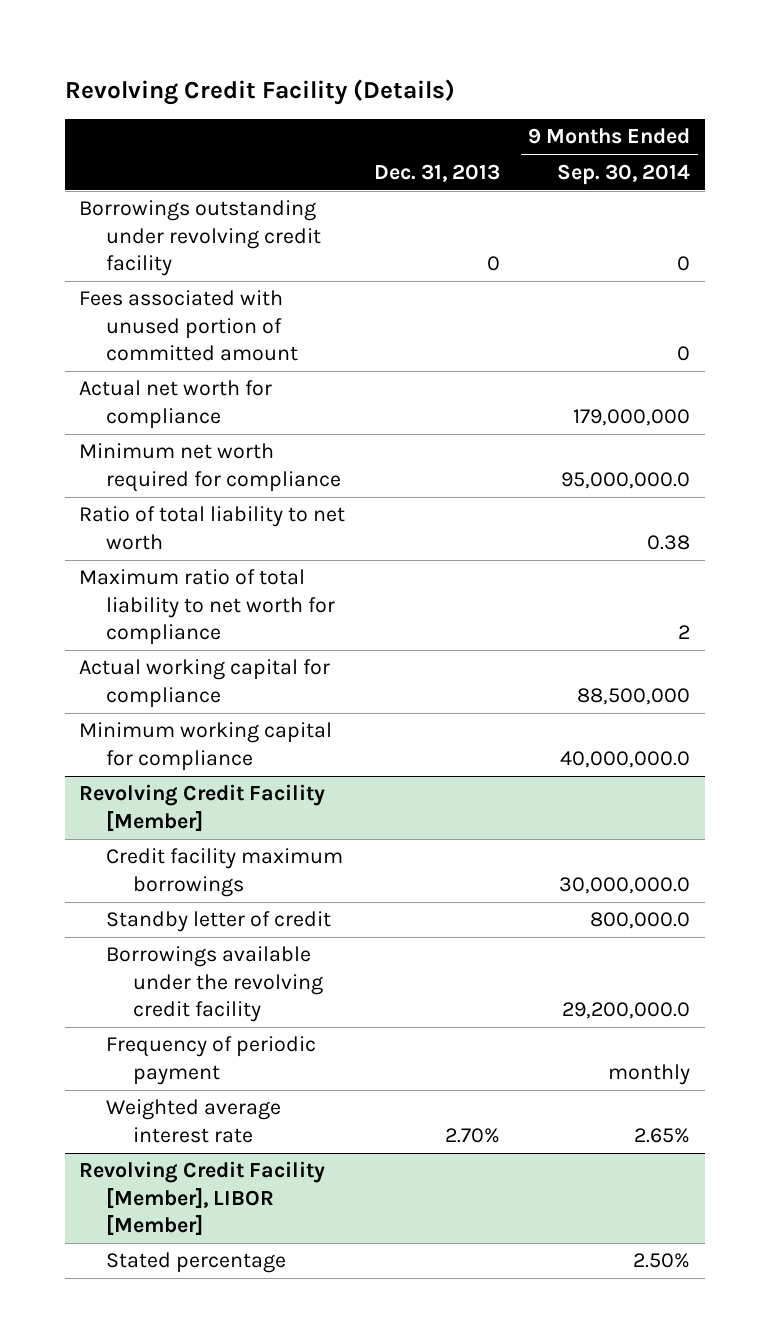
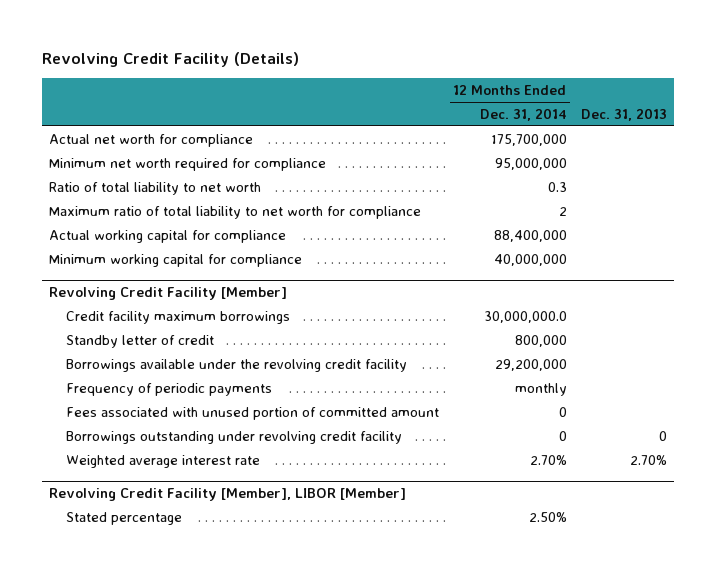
- | Dec. 31, 2013 | 9 Months Ended Sep. 30, 2014
+ | 12 Months Ended Dec. 31, 2014 | Dec. 31, 2013
- Borrowings outstanding under revolving credit facility | 0 | 0
- Fees associated with unused portion of committed amount | | 0
@ Revolving Credit Facility [Member]
- Frequency of periodic payment | | monthly
+ Frequency of periodic payments | monthly |
+ Fees associated with unused portion of committed amount | 0 |
+ Borrowings outstanding under revolving credit facility | 0 | 0

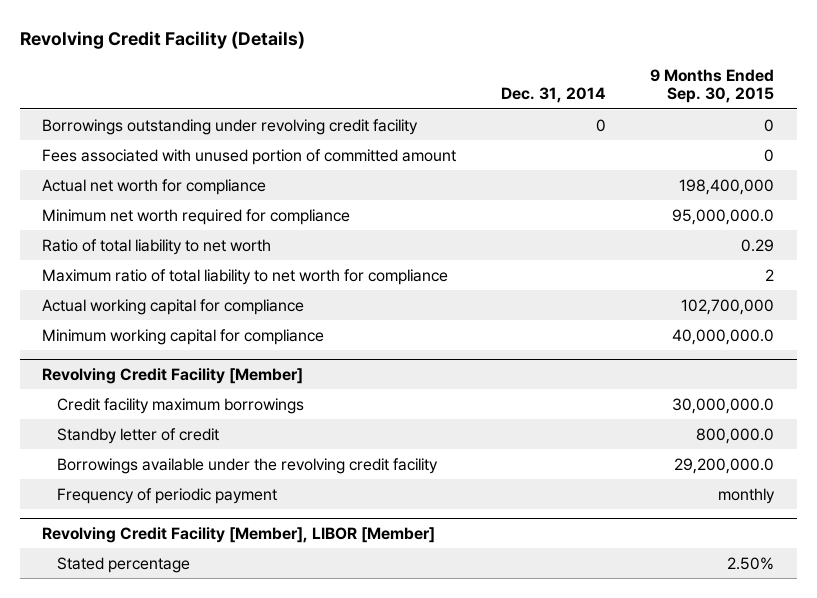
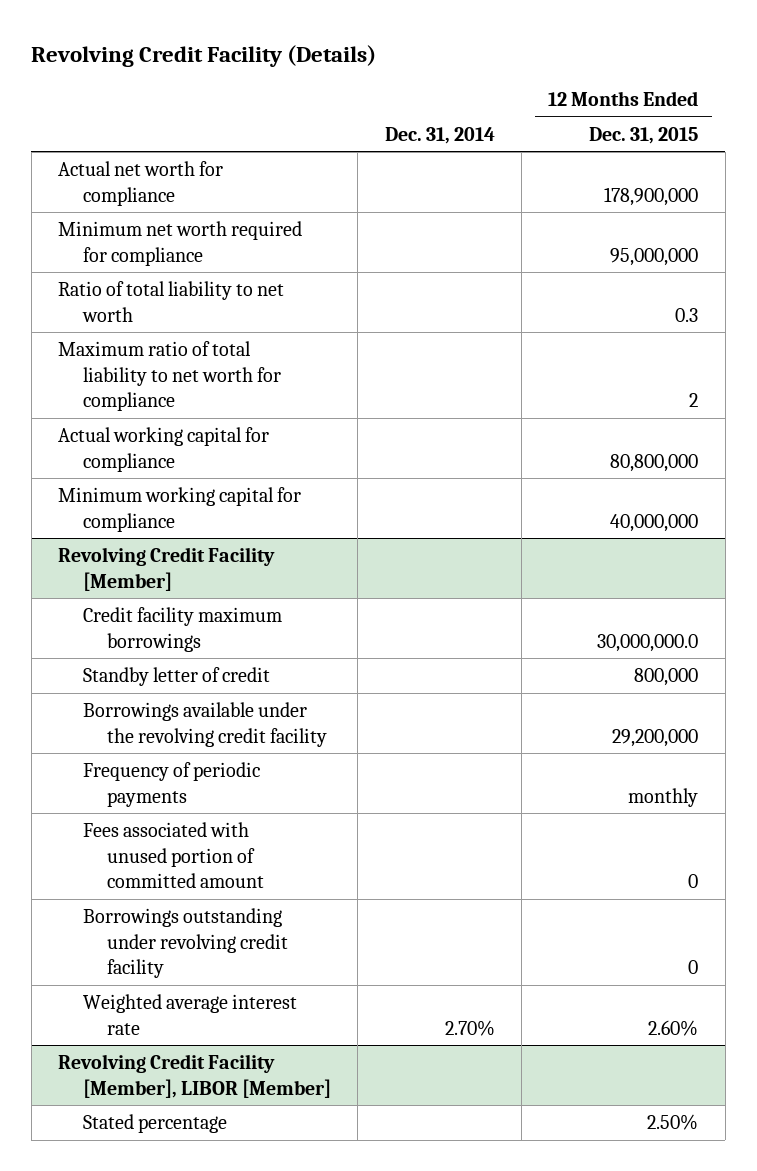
- | Dec. 31, 2014 | 9 Months Ended Sep. 30, 2015
+ | Dec. 31, 2014 | 12 Months Ended Dec. 31, 2015
- Borrowings outstanding under revolving credit facility | 0 | 0
- Fees associated with unused portion of committed amount | | 0
@ Revolving Credit Facility [Member]
- Frequency of periodic payment | | monthly
+ Frequency of periodic payments | | monthly
+ Fees associated with unused portion of committed amount | | 0
+ Borrowings outstanding under revolving credit facility | | 0
+ Weighted average interest rate | 2.70% | 2.60%

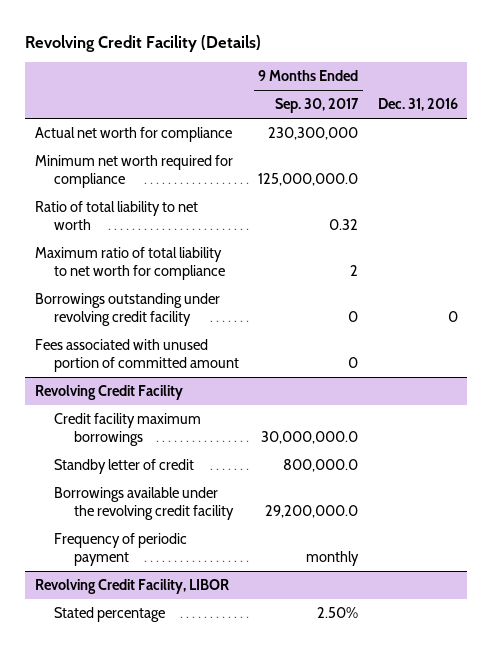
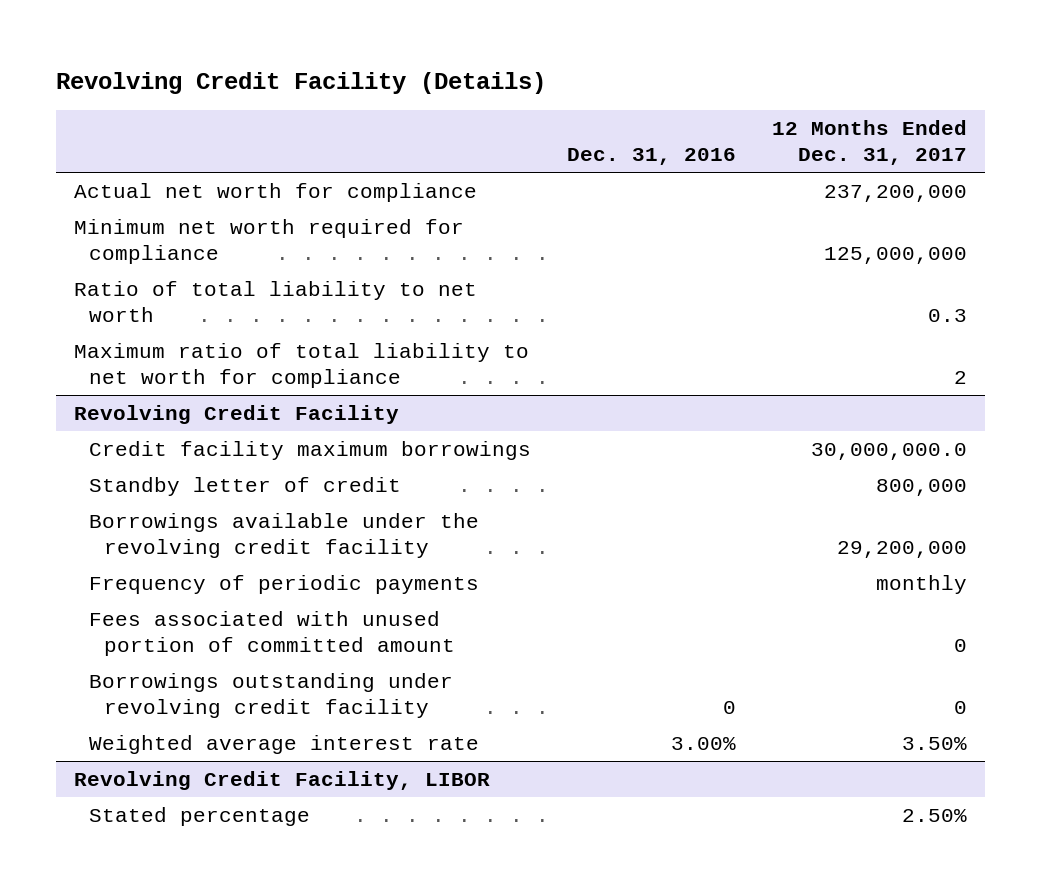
- | 9 Months Ended Sep. 30, 2017 | Dec. 31, 2016
+ | Dec. 31, 2016 | 12 Months Ended Dec. 31, 2017
- Borrowings outstanding under revolving credit facility | 0 | 0
- Fees associated with unused portion of committed amount | 0 |
@ Revolving Credit Facility
- Frequency of periodic payment | monthly |
+ Frequency of periodic payments | | monthly
+ Fees associated with unused portion of committed amount | | 0
+ Borrowings outstanding under revolving credit facility | 0 | 0
+ Weighted average interest rate | 3.00% | 3.50%

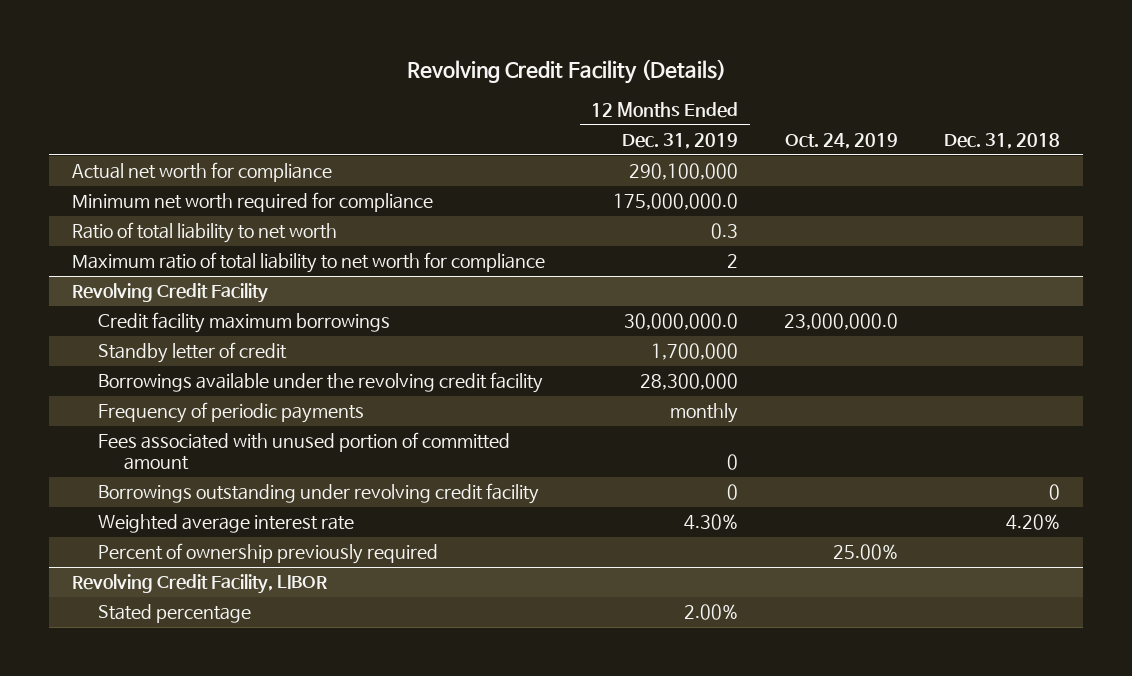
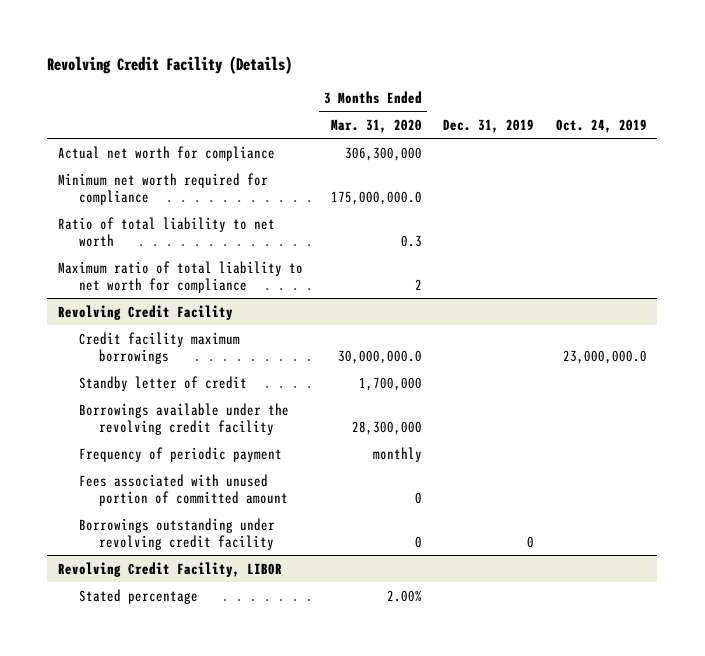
- | 12 Months Ended Dec. 31, 2019 | Oct. 24, 2019 | Dec. 31, 2018
+ | 3 Months Ended Mar. 31, 2020 | Dec. 31, 2019 | Oct. 24, 2019
@ Revolving Credit Facility
- Frequency of periodic payments | monthly | |
+ Frequency of periodic payment | monthly | |
- Weighted average interest rate | 4.30% | | 4.20%
- Percent of ownership previously required | | 25.00% |

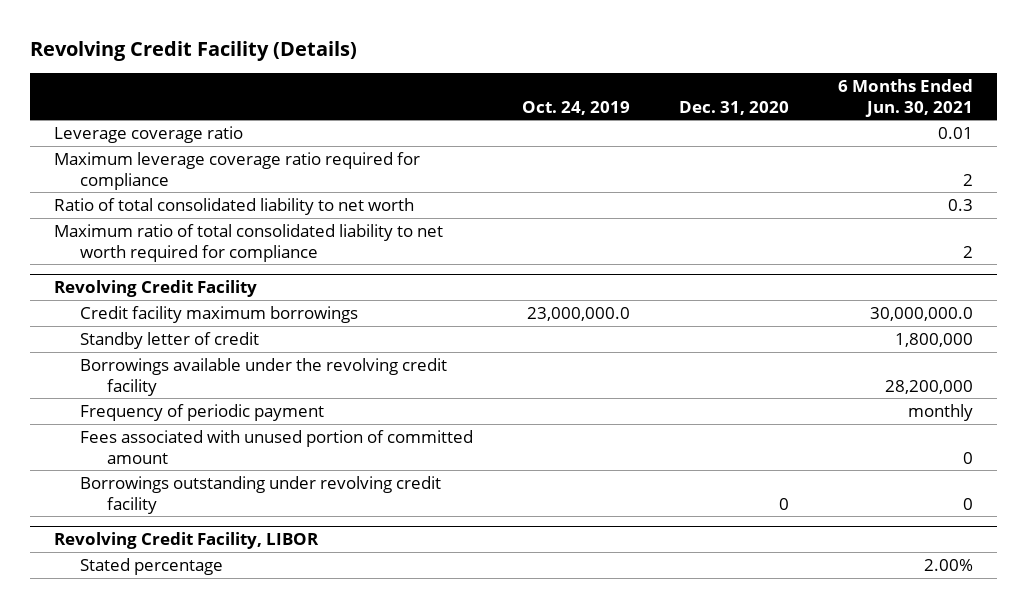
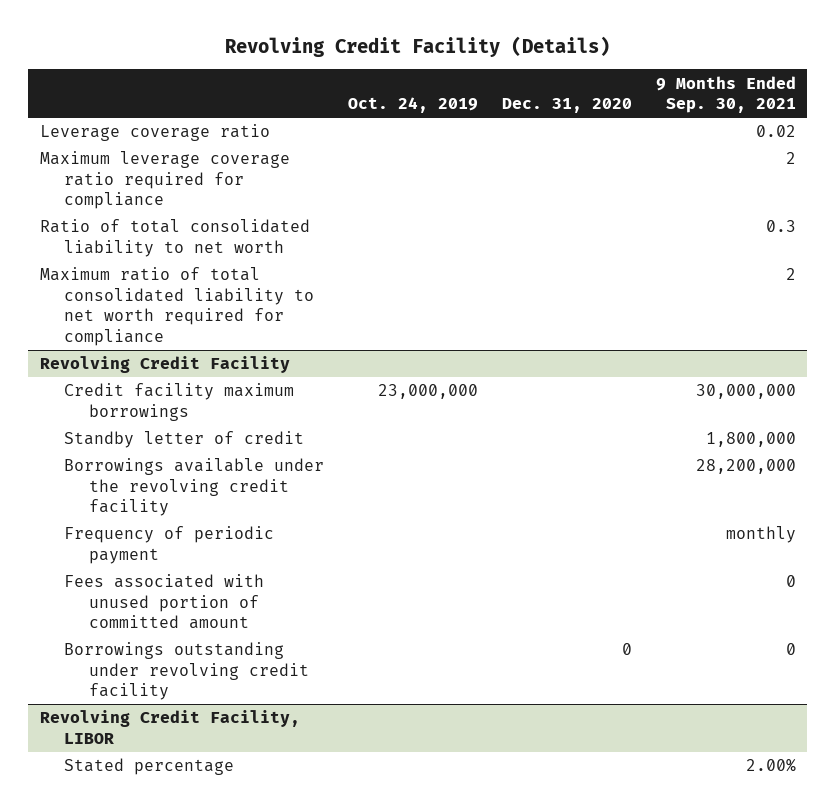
- | Oct. 24, 2019 | Dec. 31, 2020 | 6 Months Ended Jun. 30, 2021
+ | Oct. 24, 2019 | Dec. 31, 2020 | 9 Months Ended Sep. 30, 2021
@ Revolving Credit Facility
- Credit facility maximum borrowings | 23,000,000.0 | | 30,000,000.0
+ Credit facility maximum borrowings | 23,000,000 | | 30,000,000

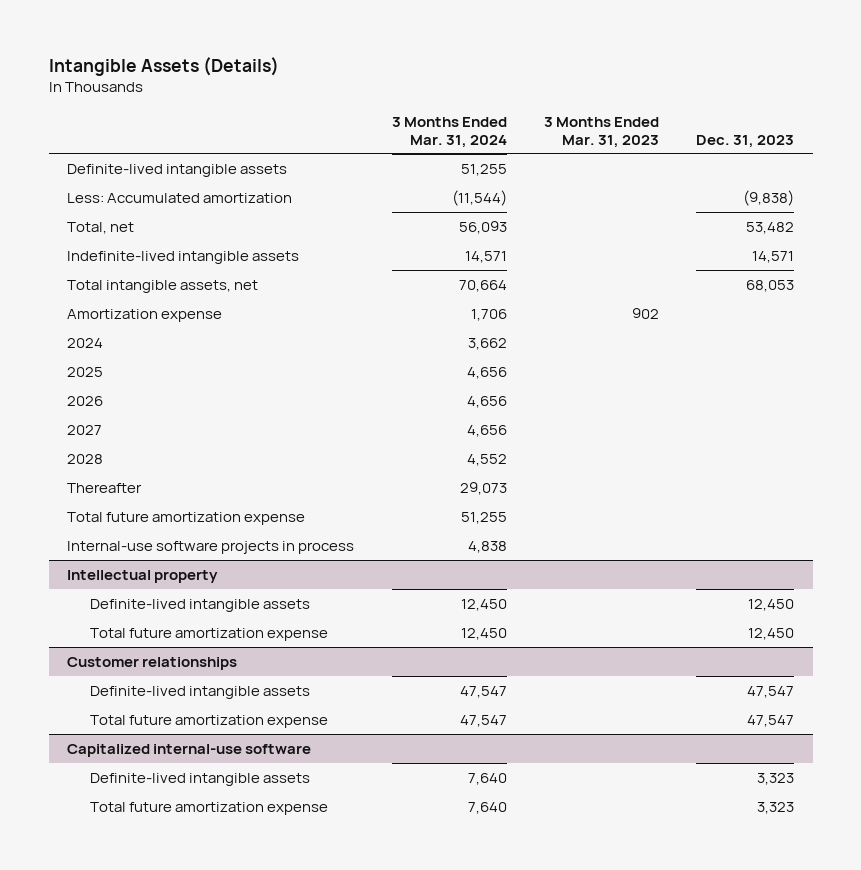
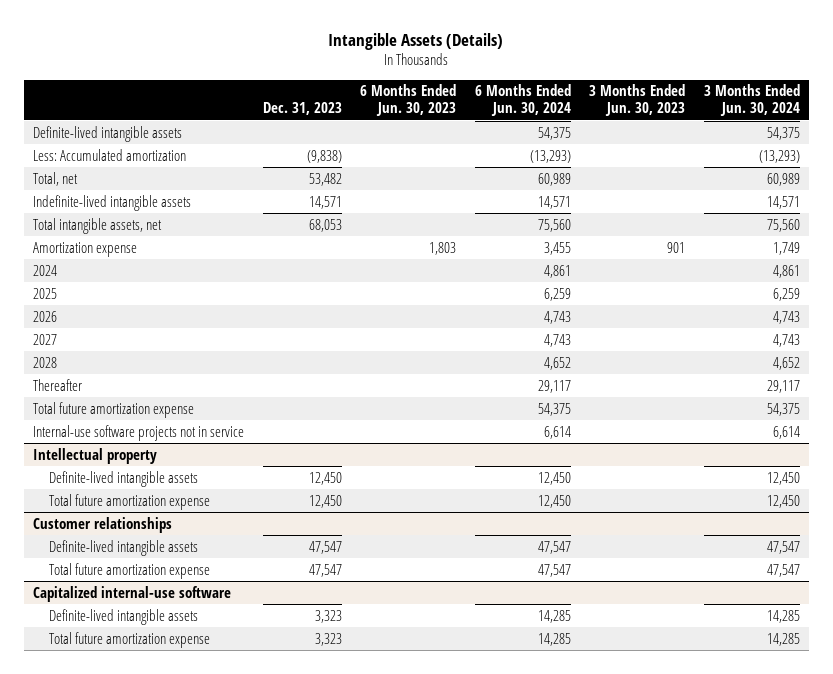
- | 3 Months Ended Mar. 31, 2024 | 3 Months Ended Mar. 31, 2023 | Dec. 31, 2023
+ | Dec. 31, 2023 | 6 Months Ended Jun. 30, 2023 | 6 Months Ended Jun. 30, 2024 | 3 Months Ended Jun. 30, 2023 | 3 Months Ended Jun. 30, 2024
- Internal-use software projects in process | 4,838 | |
+ Internal-use software projects not in service | | | 6,614 | | 6,614

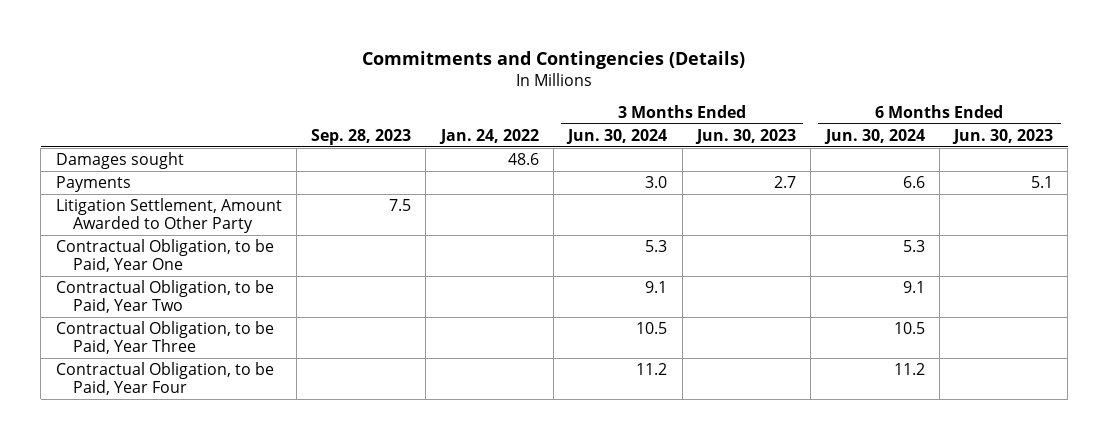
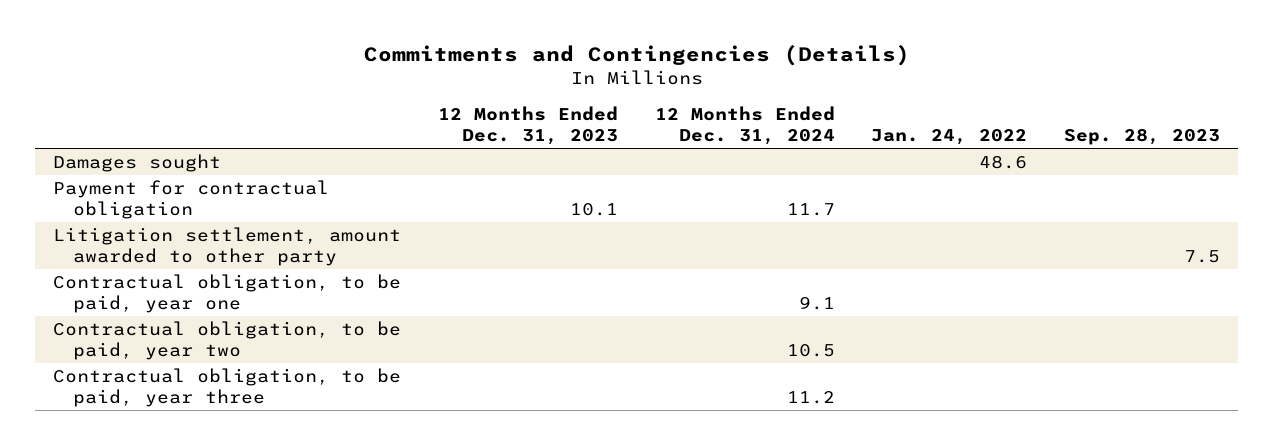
- | Sep. 28, 2023 | Jan. 24, 2022 | 3 Months Ended Jun. 30, 2024 | 3 Months Ended Jun. 30, 2023 | 6 Months Ended Jun. 30, 2024 | 6 Months Ended Jun. 30, 2023
+ | 12 Months Ended Dec. 31, 2023 | 12 Months Ended Dec. 31, 2024 | Jan. 24, 2022 | Sep. 28, 2023
- Payments | | | 3.0 | 2.7 | 6.6 | 5.1
- Litigation Settlement, Amount Awarded to Other Party | 7.5 | | | | |
- Contractual Obligation, to be Paid, Year One | | | 5.3 | | 5.3 |
- Contractual Obligation, to be Paid, Year Two | | | 9.1 | | 9.1 |
- Contractual Obligation, to be Paid, Year Three | | | 10.5 | | 10.5 |
- Contractual Obligation, to be Paid, Year Four | | | 11.2 | | 11.2 |
+ Payment for contractual obligation | 10.1 | 11.7 | |
+ Litigation settlement, amount awarded to other party | | | | 7.5
+ Contractual obligation, to be paid, year one | | 9.1 | |
+ Contractual obligation, to be paid, year two | | 10.5 | |
+ Contractual obligation, to be paid, year three | | 11.2 | |

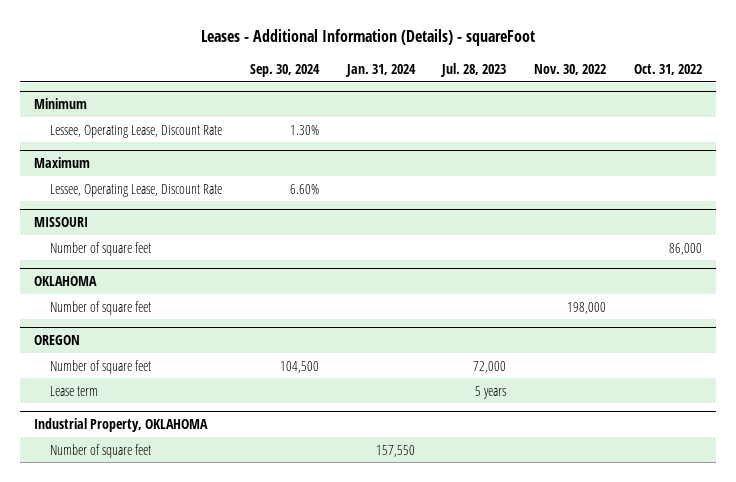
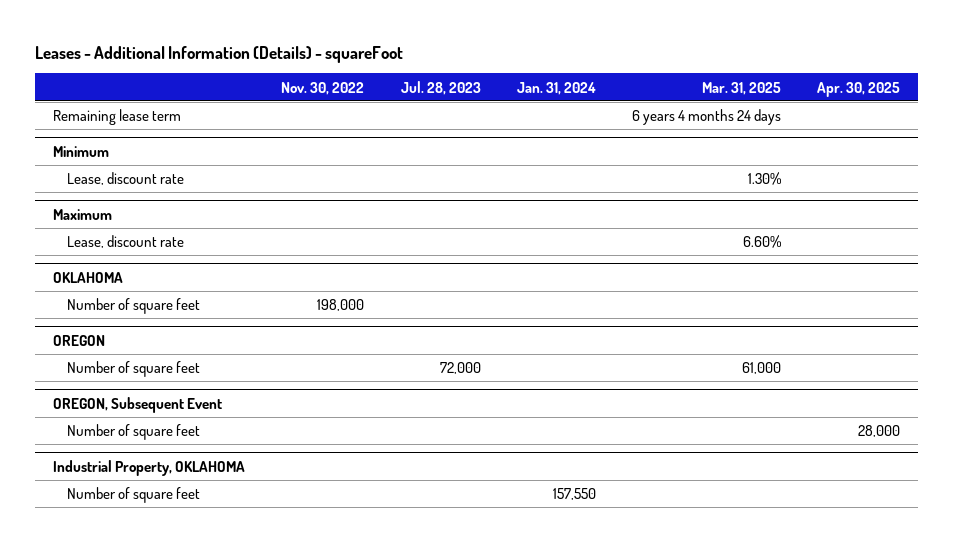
- | Sep. 30, 2024 | Jan. 31, 2024 | Jul. 28, 2023 | Nov. 30, 2022 | Oct. 31, 2022
+ | Nov. 30, 2022 | Jul. 28, 2023 | Jan. 31, 2024 | Mar. 31, 2025 | Apr. 30, 2025
+ Remaining lease term | | | | 6 years 4 months 24 days |
@ Minimum
- Lessee, Operating Lease, Discount Rate | 1.30% | | | |
+ Lease, discount rate | | | | 1.30% |
@ Maximum
- Lessee, Operating Lease, Discount Rate | 6.60% | | | |
- MISSOURI
- Number of square feet | | | | | 86,000
@ Maximum
+ Lease, discount rate | | | | 6.60% |
@ OREGON
- Lease term | | | 5 years | |
+ OREGON, Subsequent Event
+ Number of square feet | | | | | 28,000

